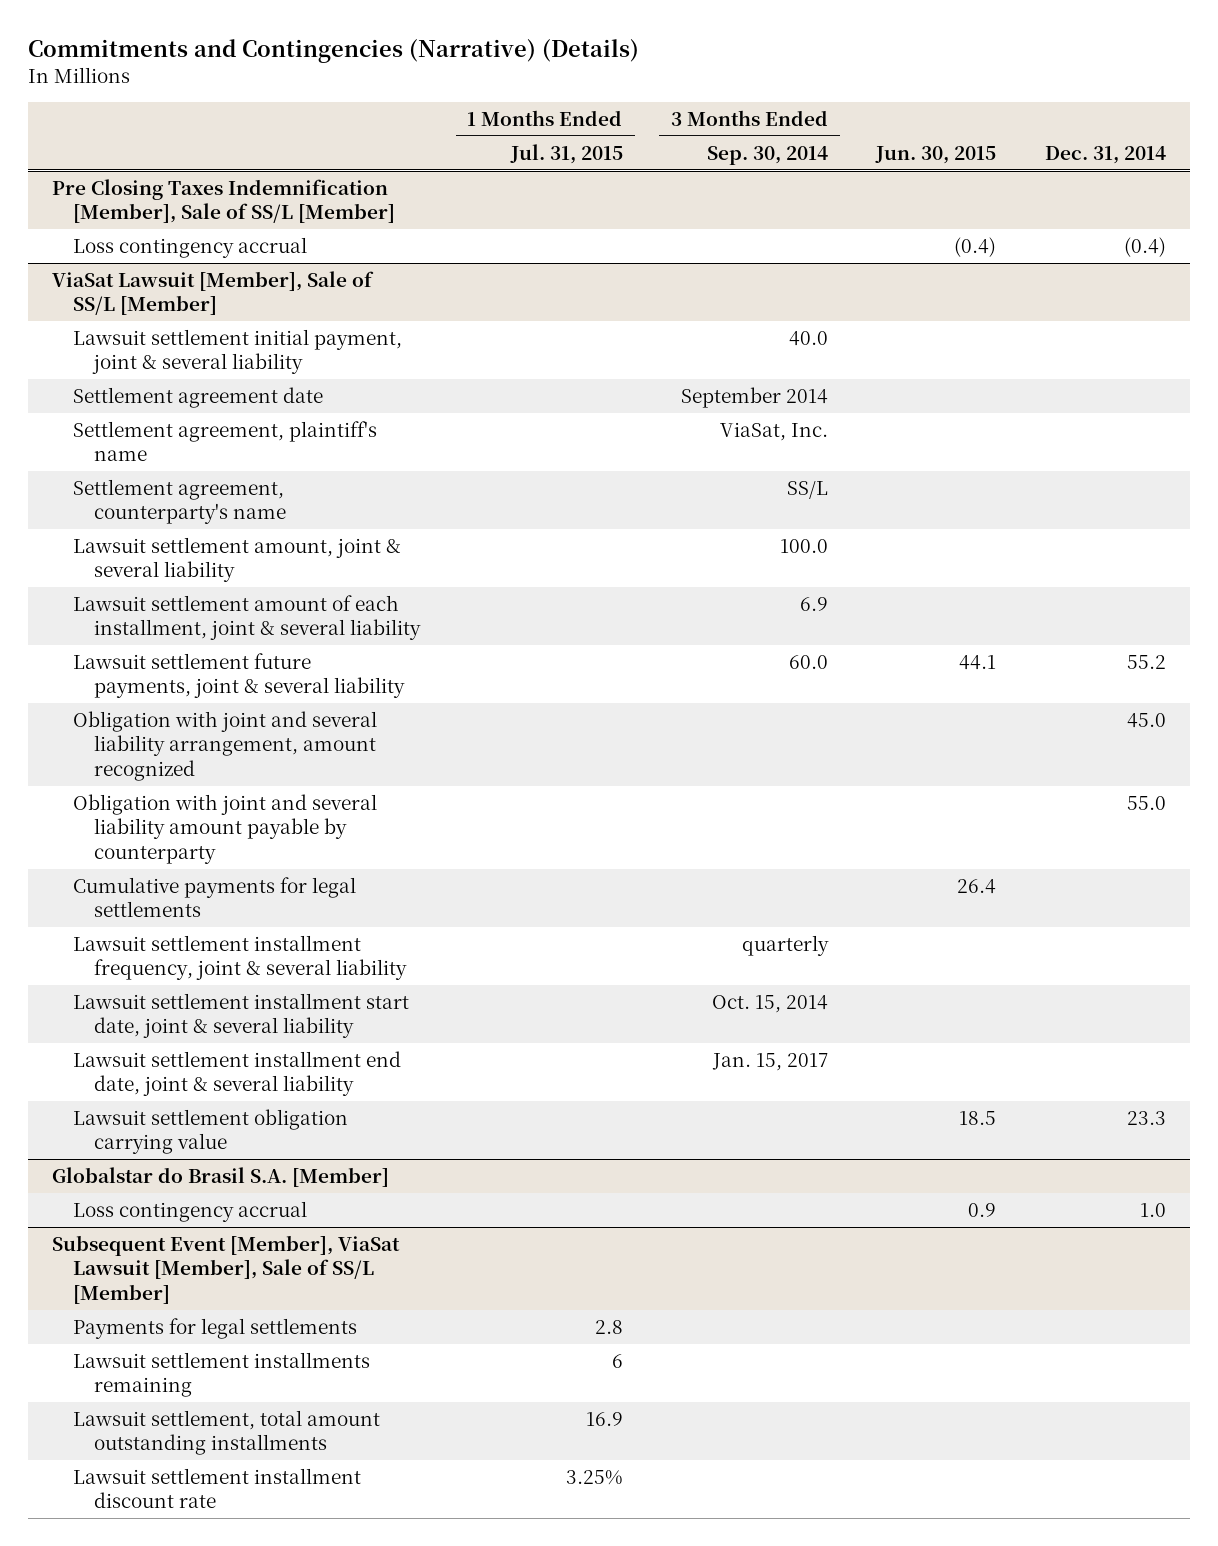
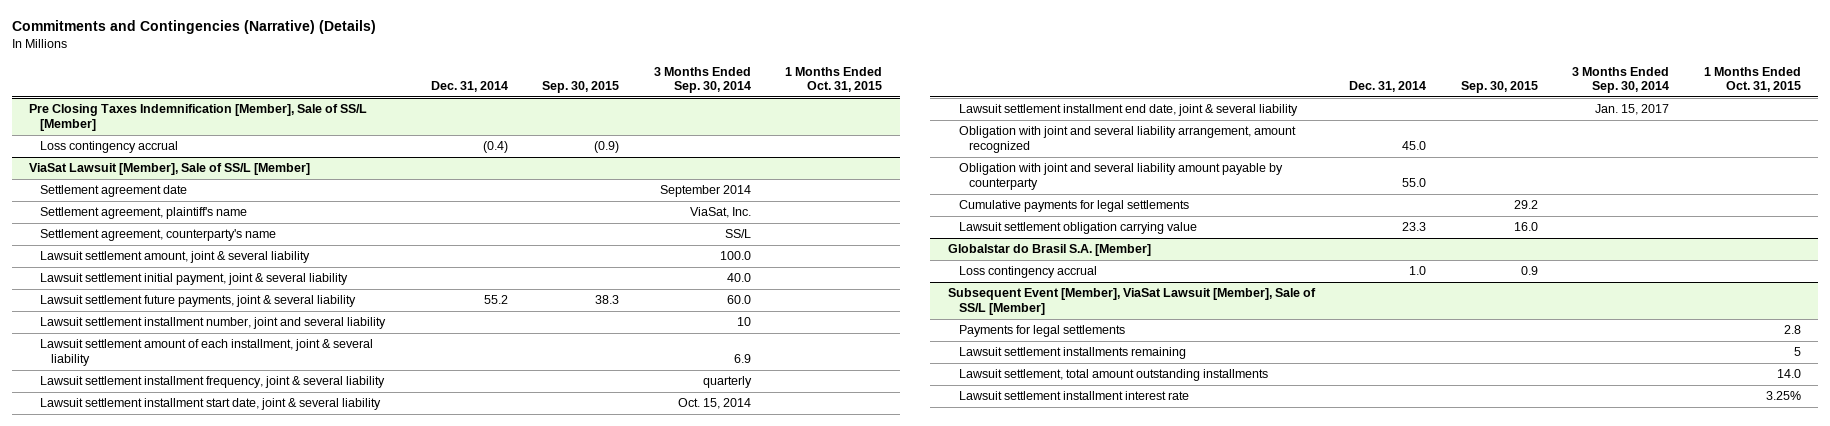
- | 1 Months Ended Jul. 31, 2015 | 3 Months Ended Sep. 30, 2014 | Jun. 30, 2015 | Dec. 31, 2014
+ | Dec. 31, 2014 | Sep. 30, 2015 | 3 Months Ended Sep. 30, 2014 | 1 Months Ended Oct. 31, 2015
@ ViaSat Lawsuit [Member], Sale of SS/L [Member]
moved down: Lawsuit settlement initial payment, joint & several liability | | | 40.0 |
+ Lawsuit settlement installment number, joint and several liability | | | 10 |
moved down: Lawsuit settlement amount of each installment, joint & several liability | | | 6.9 |
moved down: Obligation with joint and several liability arrangement, amount recognized | 45.0 | | |
moved down: Obligation with joint and several liability amount payable by counterparty | 55.0 | | |
moved down: Cumulative payments for legal settlements | | 29.2 | |
@ Subsequent Event [Member], ViaSat Lawsuit [Member], Sale of SS/L [Member]
- Lawsuit settlement installment discount rate | 3.25% | | |
+ Lawsuit settlement installment interest rate | | | | 3.25%

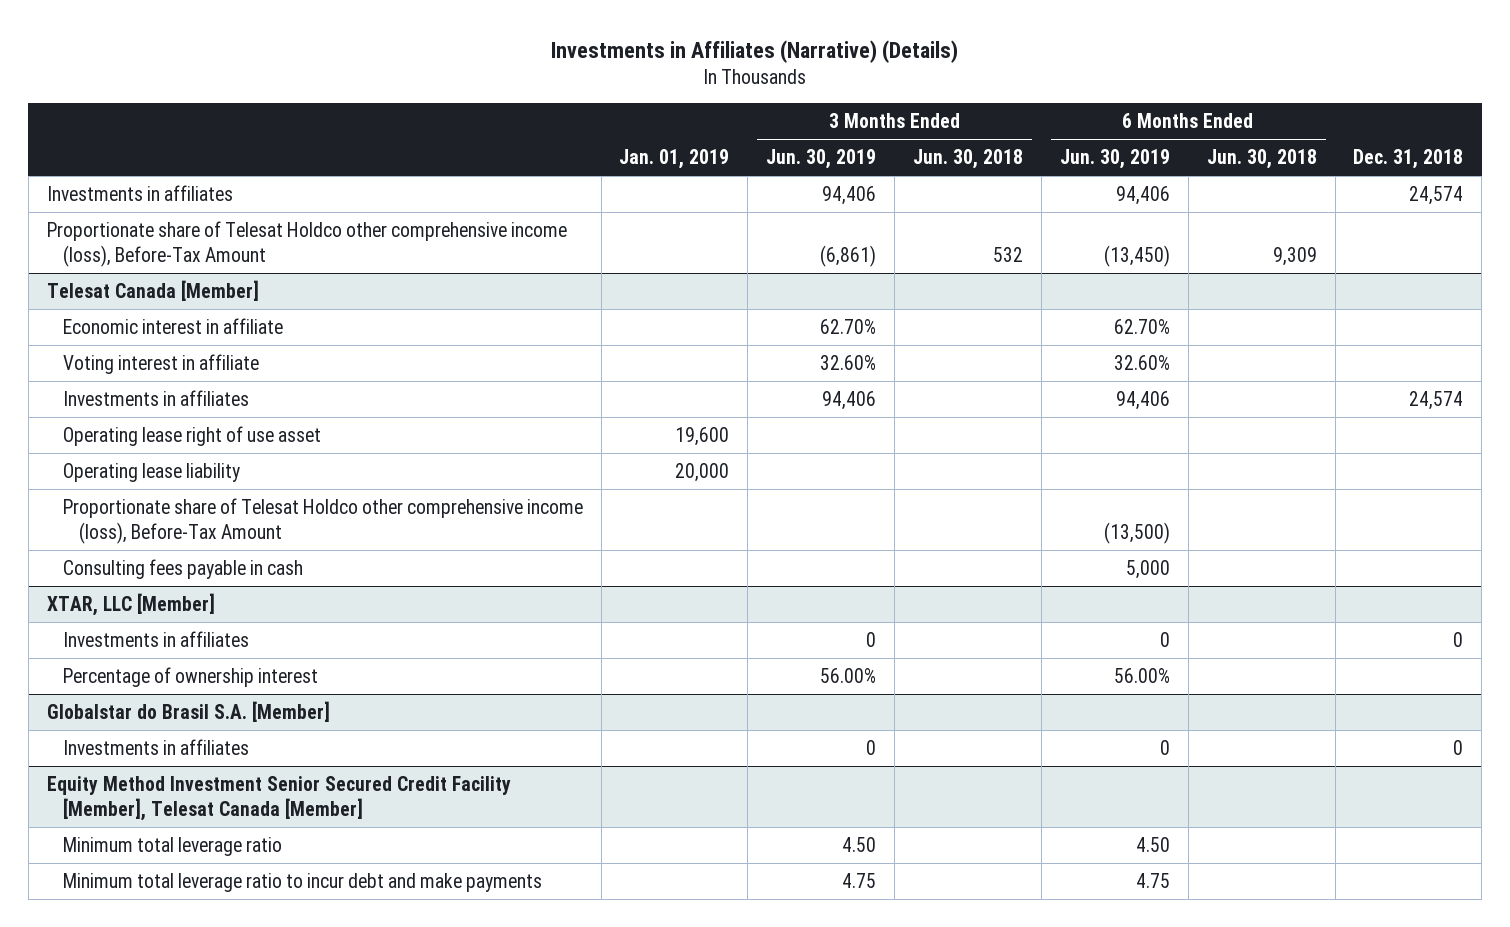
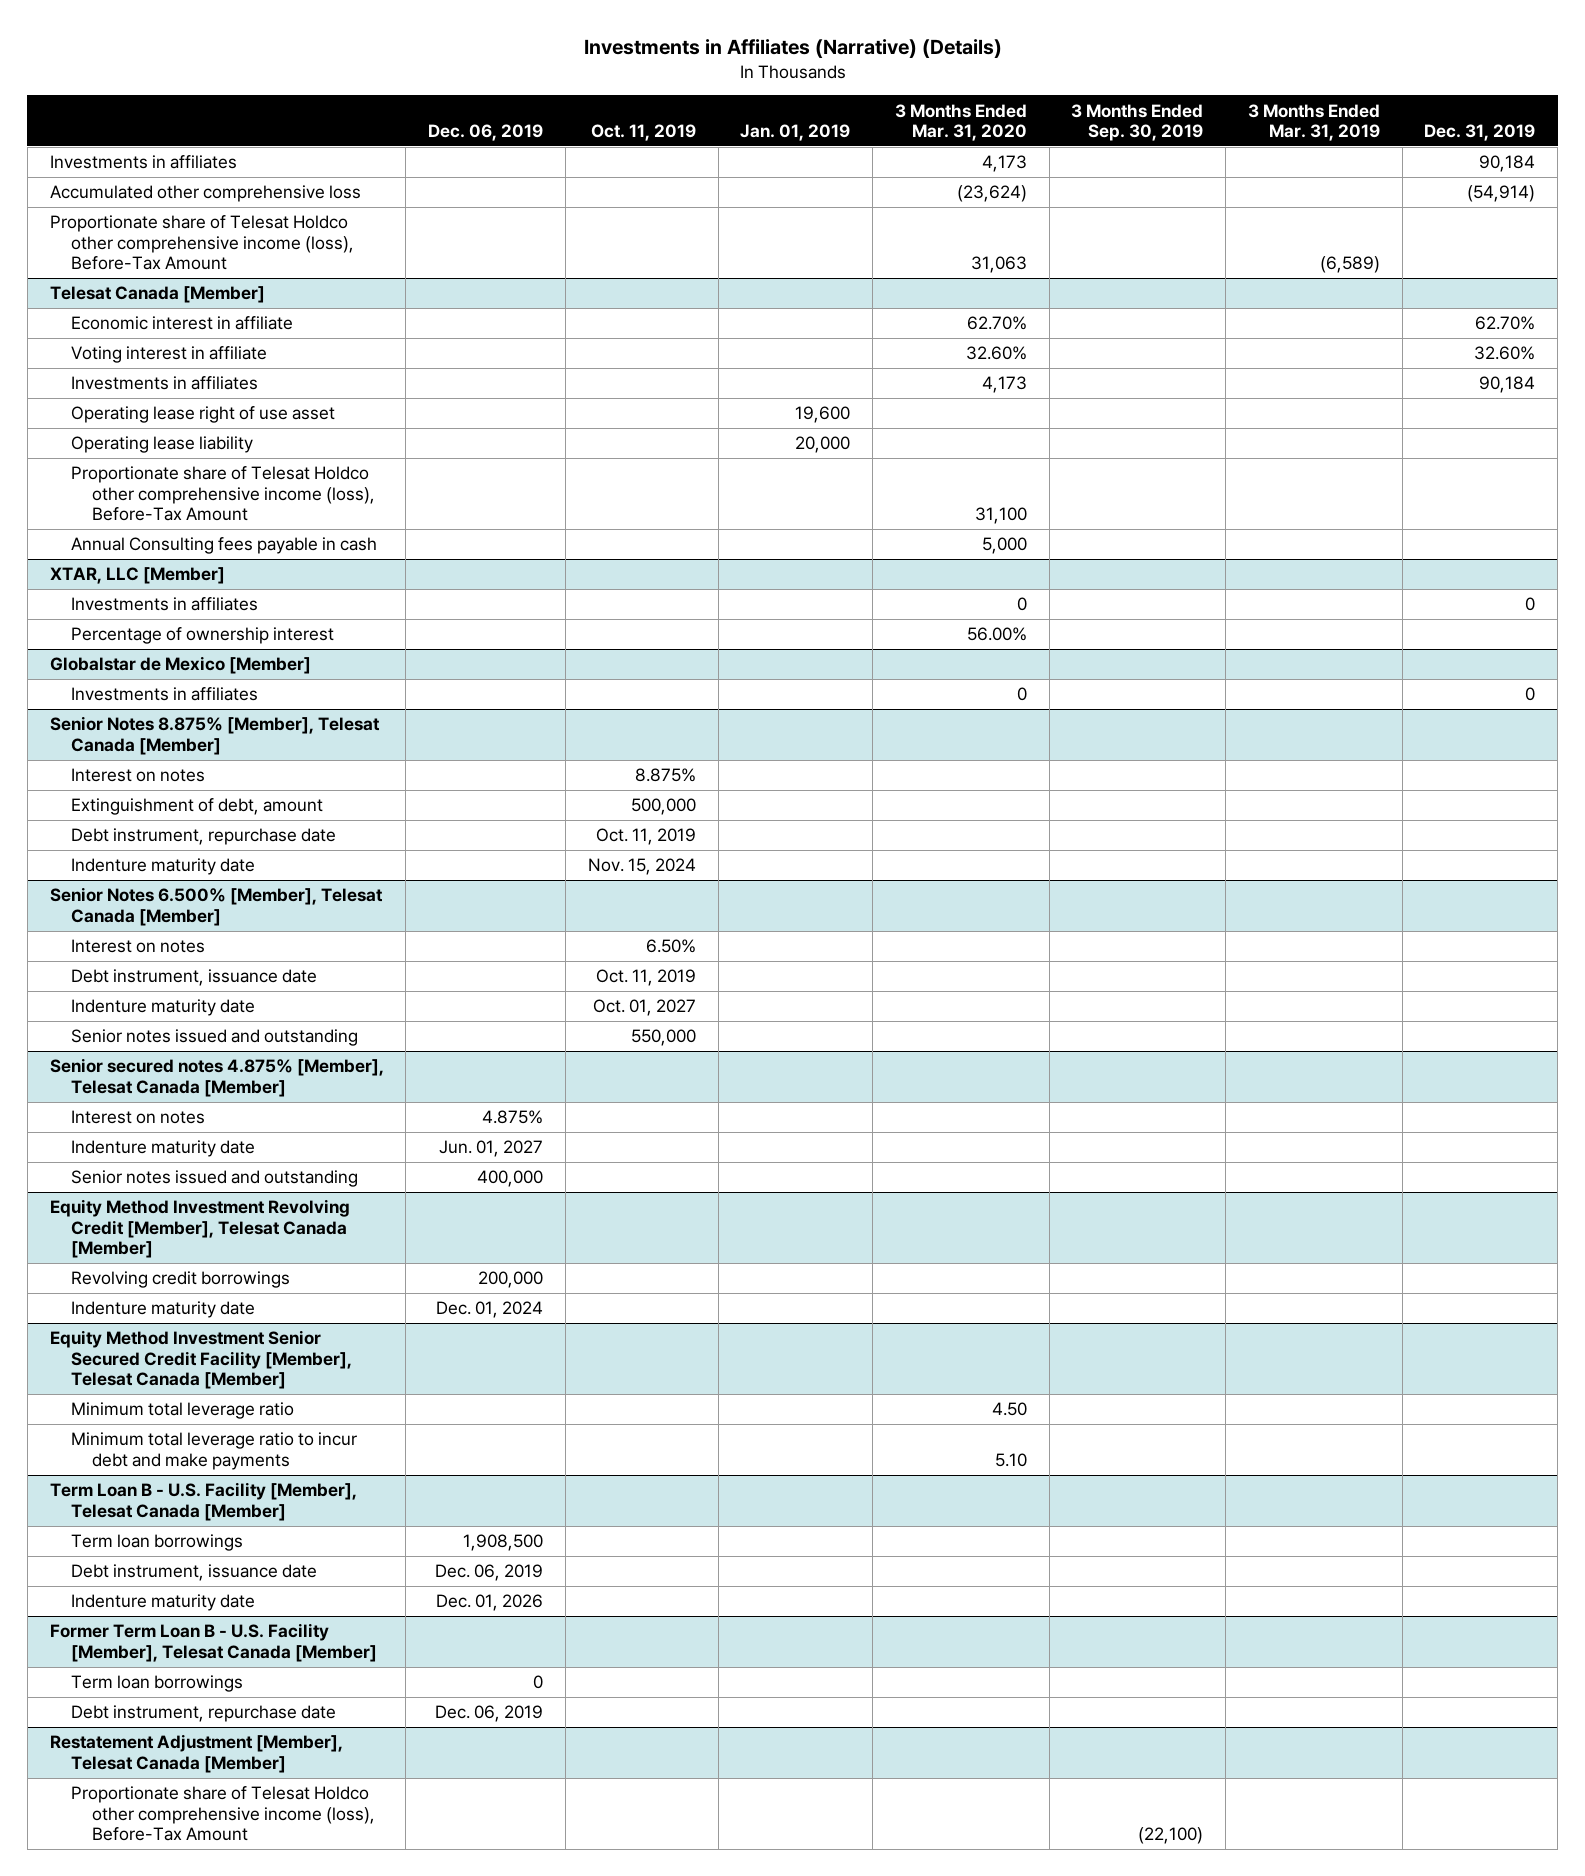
- | Jan. 01, 2019 | 3 Months Ended Jun. 30, 2019 | 3 Months Ended Jun. 30, 2018 | 6 Months Ended Jun. 30, 2019 | 6 Months Ended Jun. 30, 2018 | Dec. 31, 2018
+ | Dec. 06, 2019 | Oct. 11, 2019 | Jan. 01, 2019 | 3 Months Ended Mar. 31, 2020 | 3 Months Ended Sep. 30, 2019 | 3 Months Ended Mar. 31, 2019 | Dec. 31, 2019
+ Accumulated other comprehensive loss | | | | (23,624) | | | (54,914)
@ Telesat Canada [Member]
- Consulting fees payable in cash | | | | 5,000 | |
+ Annual Consulting fees payable in cash | | | | 5,000 | | |
- Globalstar do Brasil S.A. [Member]
- Investments in affiliates | | 0 | | 0 | | 0
+ Globalstar de Mexico [Member]
+ Investments in affiliates | | | | 0 | | | 0
+ Senior Notes 8.875% [Member], Telesat Canada [Member]
+ Interest on notes | | 8.875% | | | | |
+ Extinguishment of debt, amount | | 500,000 | | | | |
+ Debt instrument, repurchase date | | Oct. 11, 2019 | | | | |
+ Indenture maturity date | | Nov. 15, 2024 | | | | |
+ Senior Notes 6.500% [Member], Telesat Canada [Member]
+ Interest on notes | | 6.50% | | | | |
+ Debt instrument, issuance date | | Oct. 11, 2019 | | | | |
+ Indenture maturity date | | Oct. 01, 2027 | | | | |
+ Senior notes issued and outstanding | | 550,000 | | | | |
+ Senior secured notes 4.875% [Member], Telesat Canada [Member]
+ Interest on notes | 4.875% | | | | | |
+ Indenture maturity date | Jun. 01, 2027 | | | | | |
+ Senior notes issued and outstanding | 400,000 | | | | | |
+ Equity Method Investment Revolving Credit [Member], Telesat Canada [Member]
+ Revolving credit borrowings | 200,000 | | | | | |
+ Indenture maturity date | Dec. 01, 2024 | | | | | |
+ Term Loan B - U.S. Facility [Member], Telesat Canada [Member]
+ Term loan borrowings | 1,908,500 | | | | | |
+ Debt instrument, issuance date | Dec. 06, 2019 | | | | | |
+ Indenture maturity date | Dec. 01, 2026 | | | | | |
+ Former Term Loan B - U.S. Facility [Member], Telesat Canada [Member]
+ Term loan borrowings | 0 | | | | | |
+ Debt instrument, repurchase date | Dec. 06, 2019 | | | | | |
+ Restatement Adjustment [Member], Telesat Canada [Member]
+ Proportionate share of Telesat Holdco other comprehensive income (loss), Before-Tax Amount | | | | | (22,100) | |

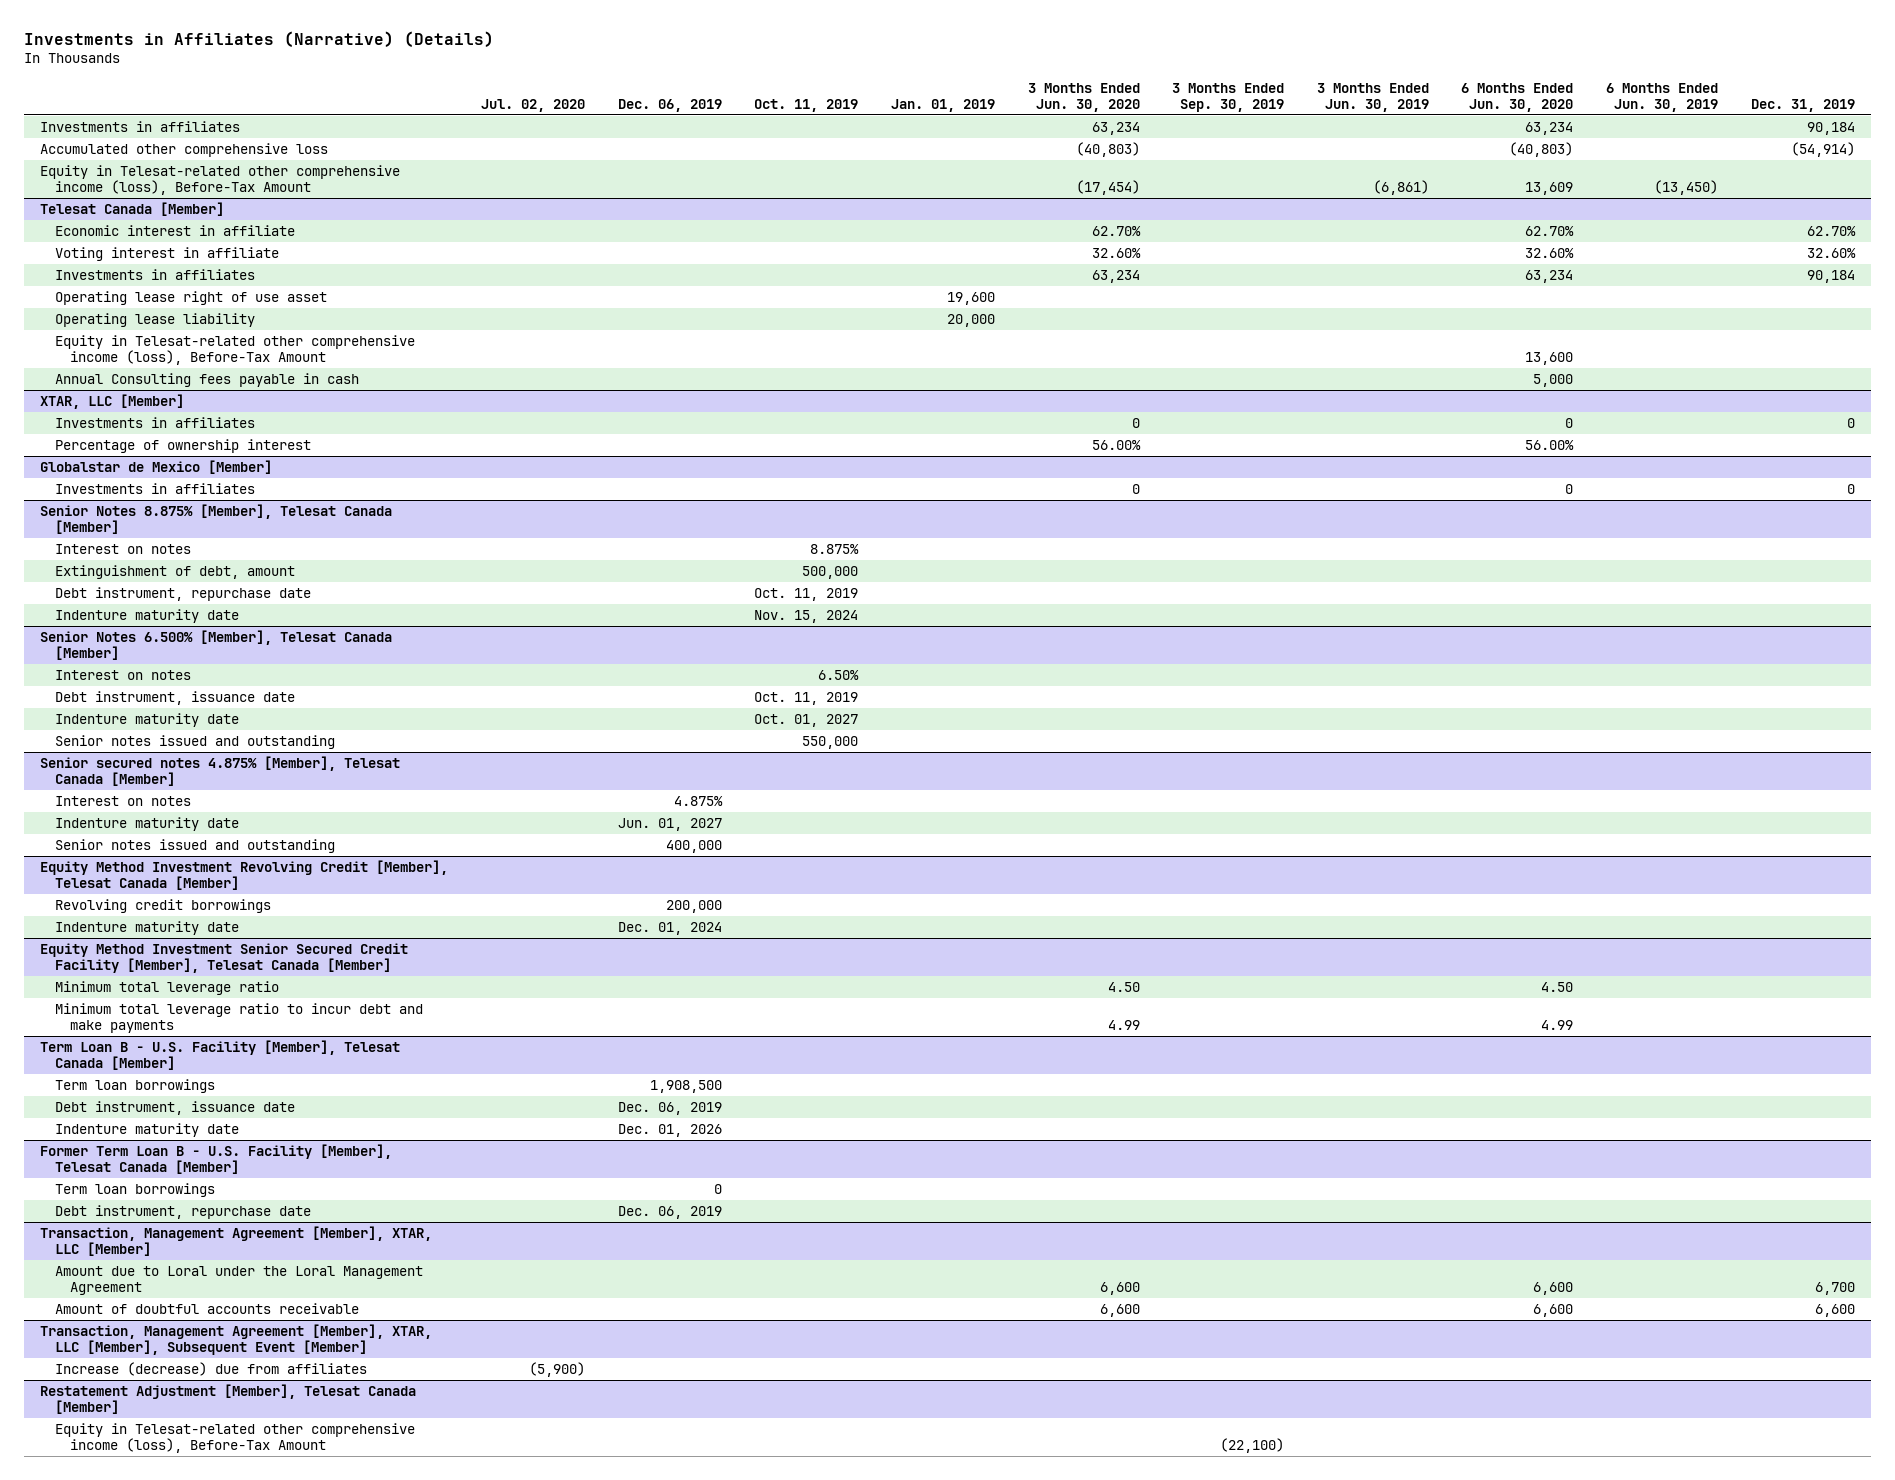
- | Dec. 06, 2019 | Oct. 11, 2019 | Jan. 01, 2019 | 3 Months Ended Mar. 31, 2020 | 3 Months Ended Sep. 30, 2019 | 3 Months Ended Mar. 31, 2019 | Dec. 31, 2019
+ | Jul. 02, 2020 | Dec. 06, 2019 | Oct. 11, 2019 | Jan. 01, 2019 | 3 Months Ended Jun. 30, 2020 | 3 Months Ended Sep. 30, 2019 | 3 Months Ended Jun. 30, 2019 | 6 Months Ended Jun. 30, 2020 | 6 Months Ended Jun. 30, 2019 | Dec. 31, 2019
- Proportionate share of Telesat Holdco other comprehensive income (loss), Before-Tax Amount | | | | 31,063 | | (6,589) |
+ Equity in Telesat-related other comprehensive income (loss), Before-Tax Amount | | | | | (17,454) | | (6,861) | 13,609 | (13,450) |
@ Telesat Canada [Member]
- Proportionate share of Telesat Holdco other comprehensive income (loss), Before-Tax Amount | | | | 31,100 | | |
+ Equity in Telesat-related other comprehensive income (loss), Before-Tax Amount | | | | | | | | 13,600 | |
+ Transaction, Management Agreement [Member], XTAR, LLC [Member]
+ Amount due to Loral under the Loral Management Agreement | | | | | 6,600 | | | 6,600 | | 6,700
+ Amount of doubtful accounts receivable | | | | | 6,600 | | | 6,600 | | 6,600
+ Transaction, Management Agreement [Member], XTAR, LLC [Member], Subsequent Event [Member]
+ Increase (decrease) due from affiliates | (5,900) | | | | | | | | |
@ Restatement Adjustment [Member], Telesat Canada [Member]
- Proportionate share of Telesat Holdco other comprehensive income (loss), Before-Tax Amount | | | | | (22,100) | |
+ Equity in Telesat-related other comprehensive income (loss), Before-Tax Amount | | | | | | (22,100) | | | |

